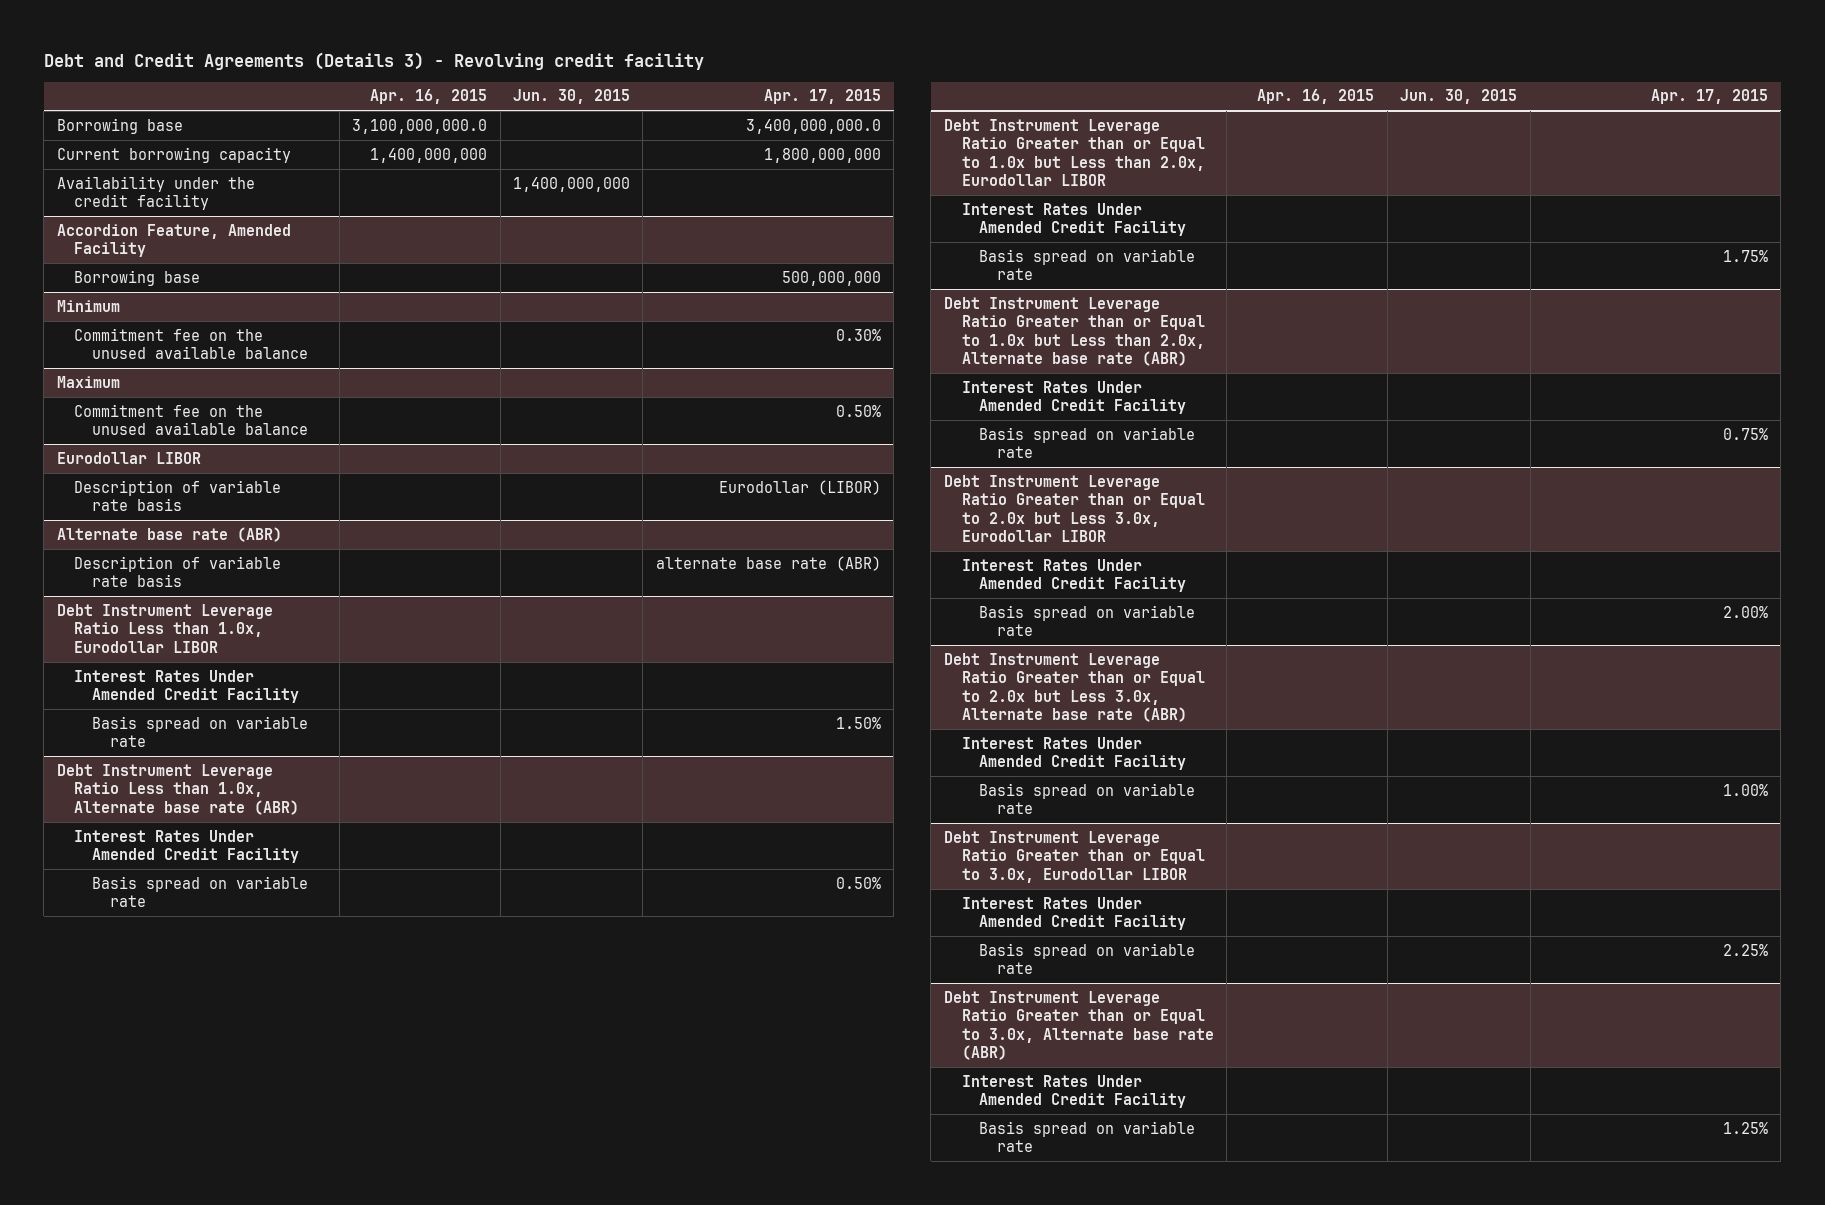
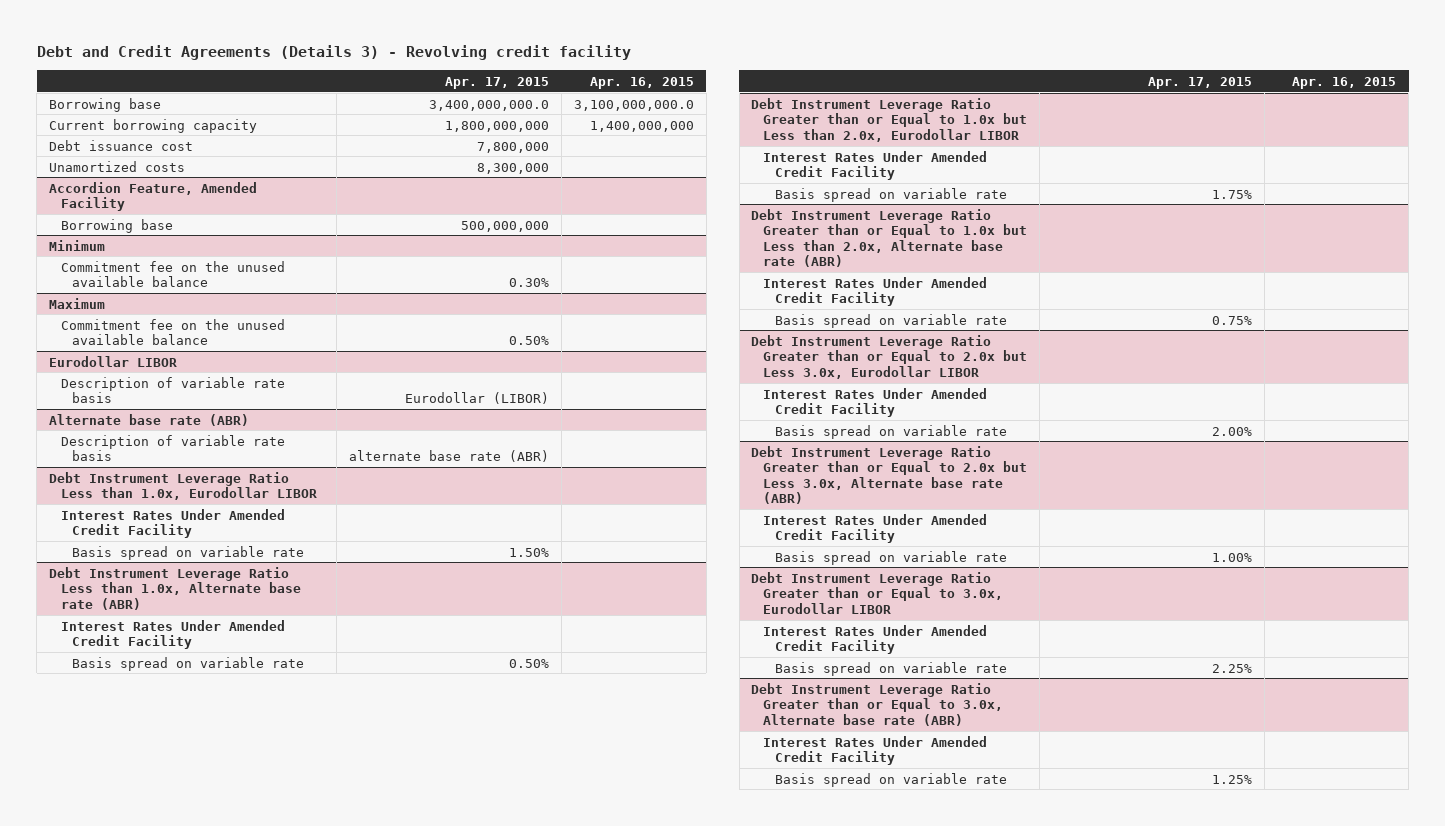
- | Apr. 16, 2015 | Jun. 30, 2015 | Apr. 17, 2015
+ | Apr. 17, 2015 | Apr. 16, 2015
- Availability under the credit facility | | 1,400,000,000 |
+ Debt issuance cost | 7,800,000 |
+ Unamortized costs | 8,300,000 |

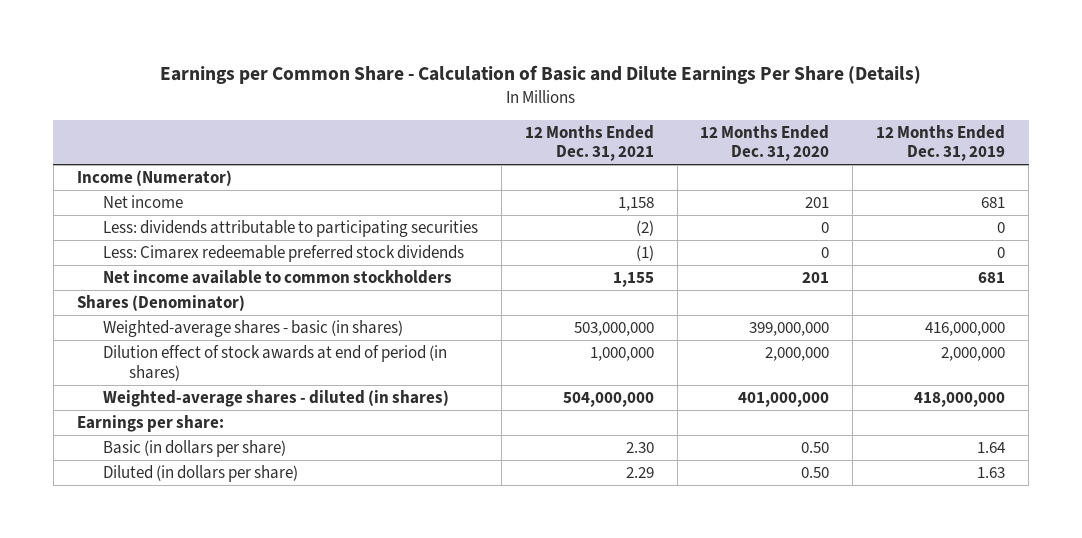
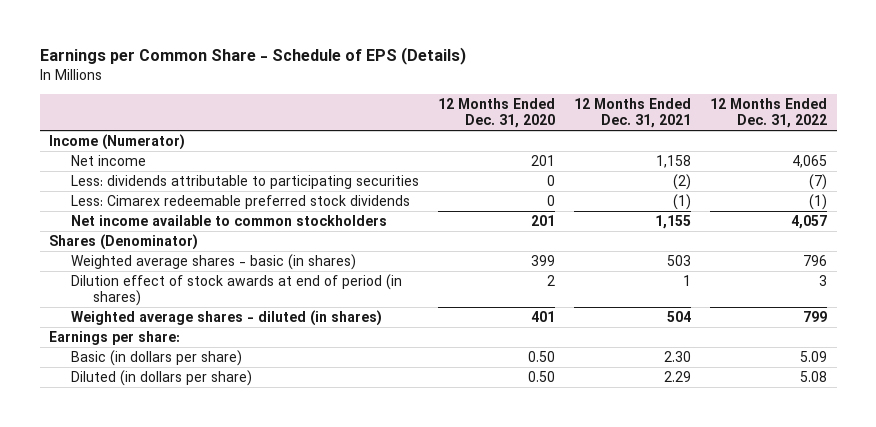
- Earnings per Common Share - Calculation of Basic and Dilute Earnings Per Share (Details)
+ Earnings per Common Share - Schedule of EPS (Details)
- | 12 Months Ended Dec. 31, 2021 | 12 Months Ended Dec. 31, 2020 | 12 Months Ended Dec. 31, 2019
+ | 12 Months Ended Dec. 31, 2020 | 12 Months Ended Dec. 31, 2021 | 12 Months Ended Dec. 31, 2022
- Weighted-average shares - basic (in shares) | 503,000,000 | 399,000,000 | 416,000,000
- Dilution effect of stock awards at end of period (in shares) | 1,000,000 | 2,000,000 | 2,000,000
- Weighted-average shares - diluted (in shares) | 504,000,000 | 401,000,000 | 418,000,000
+ Weighted average shares - basic (in shares) | 399 | 503 | 796
+ Dilution effect of stock awards at end of period (in shares) | 2 | 1 | 3
+ Weighted average shares - diluted (in shares) | 401 | 504 | 799

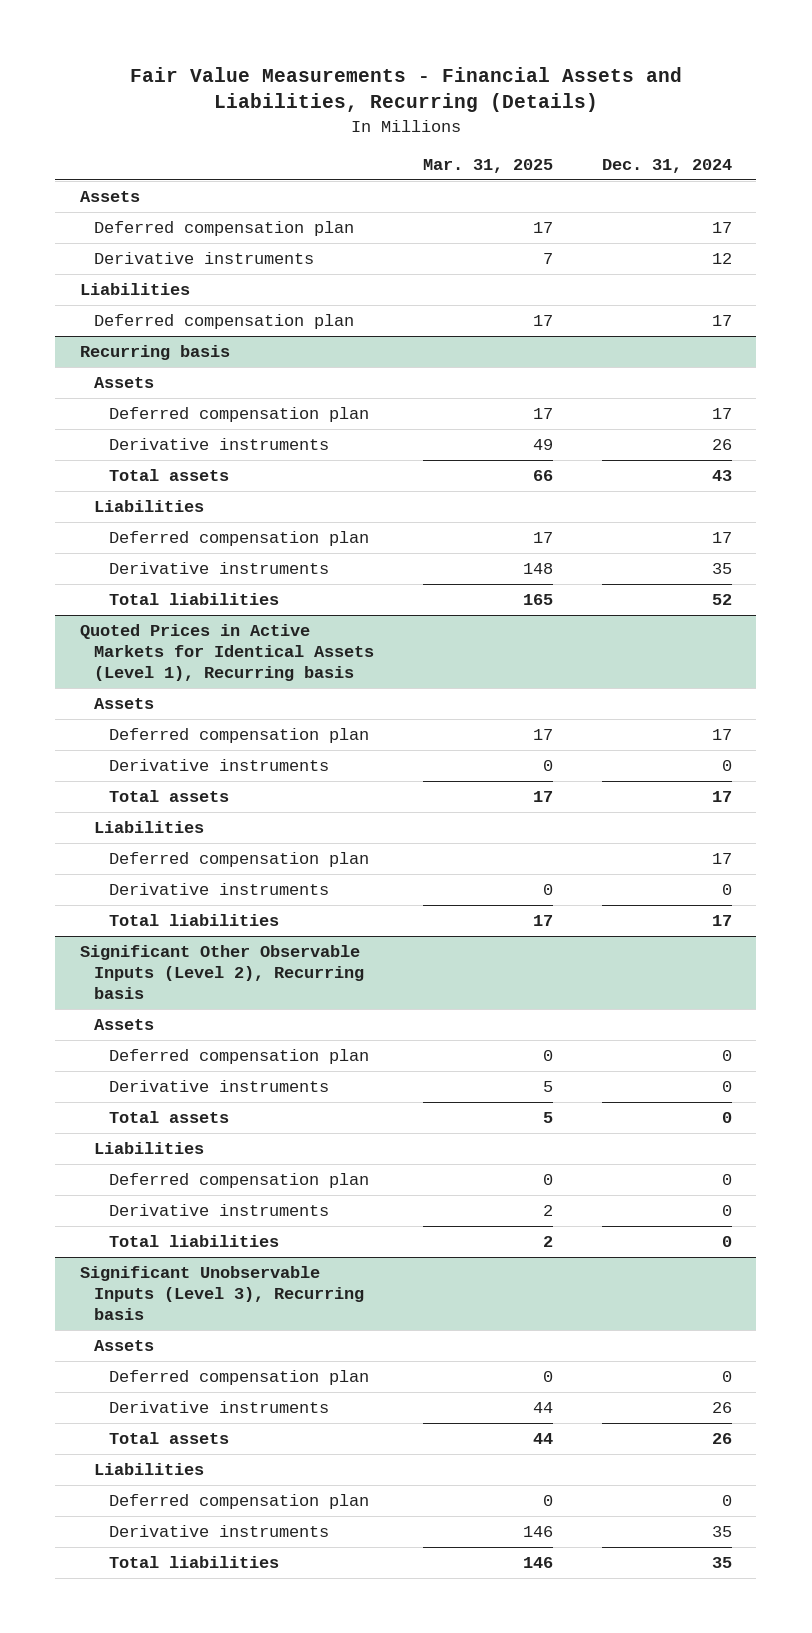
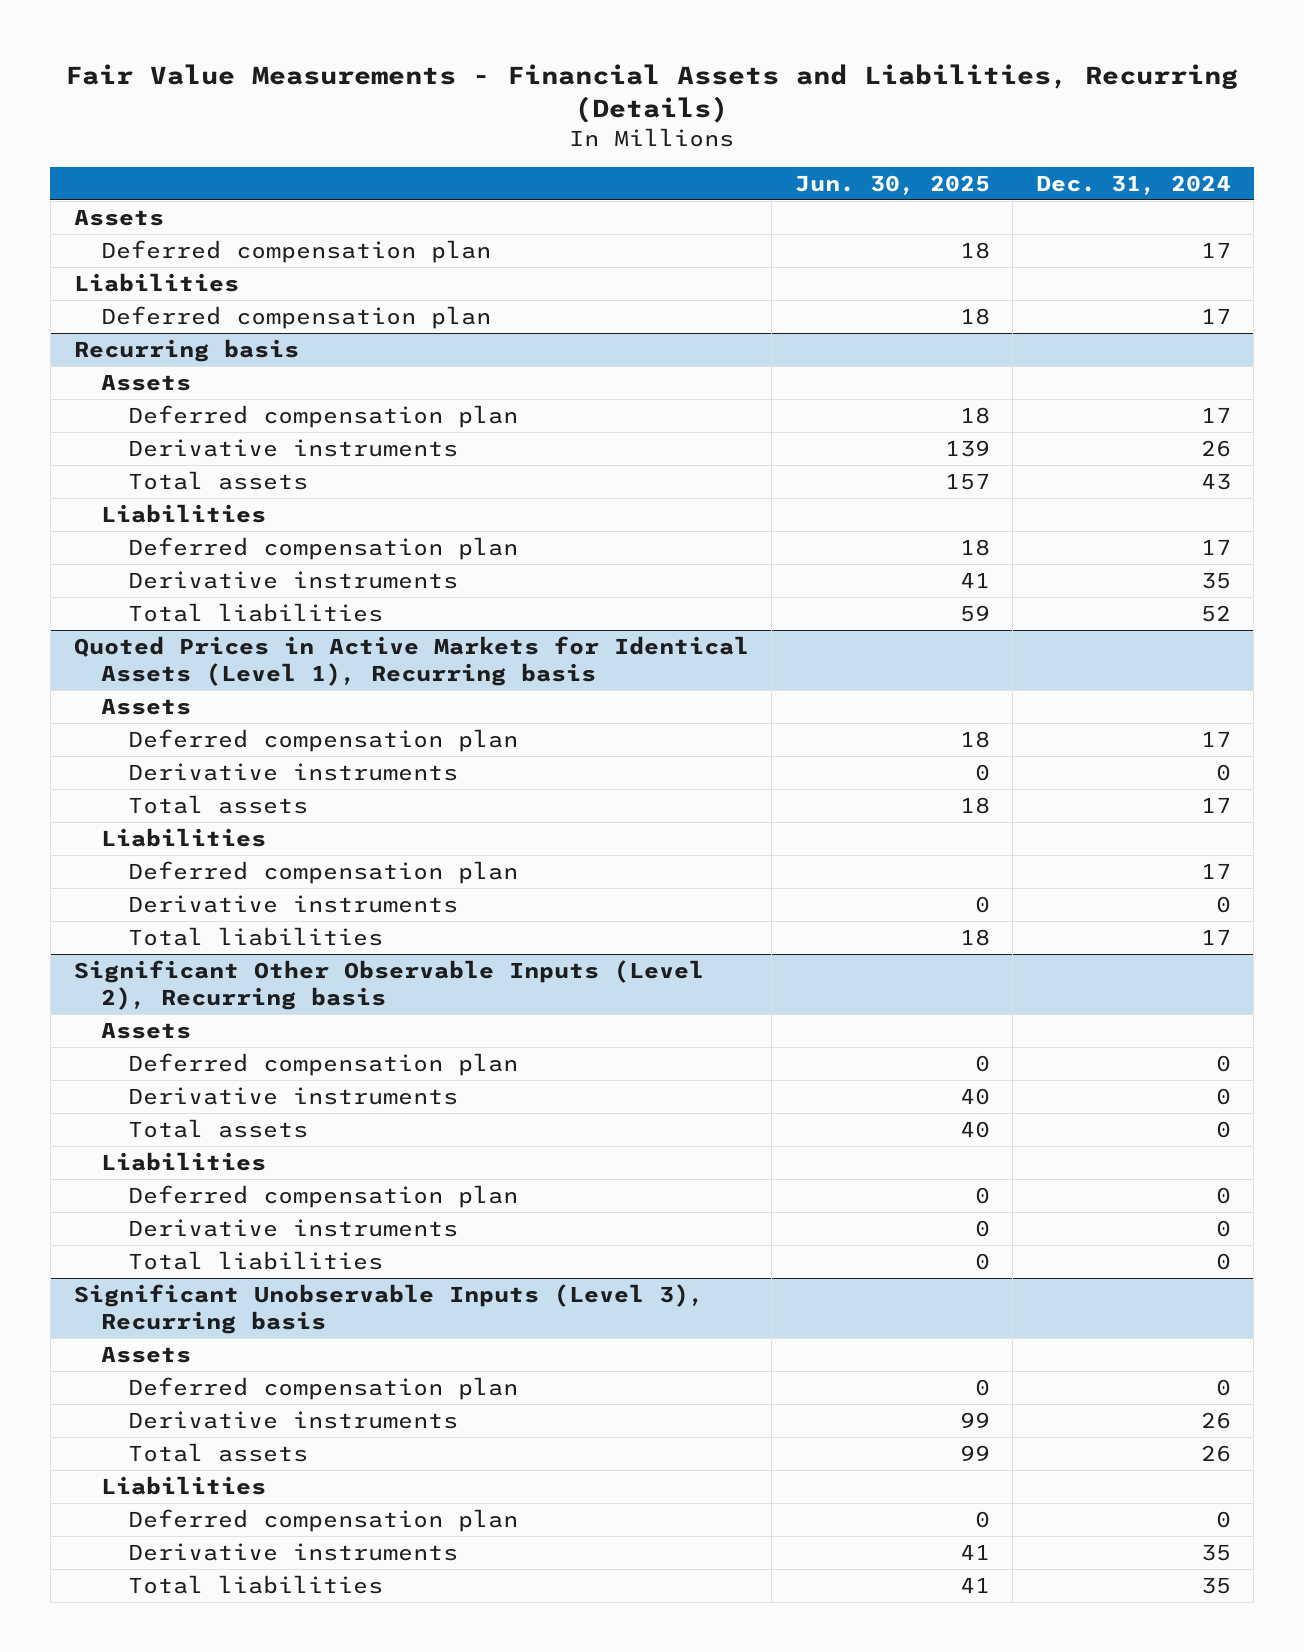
- | Mar. 31, 2025 | Dec. 31, 2024
+ | Jun. 30, 2025 | Dec. 31, 2024
- Derivative instruments | 7 | 12

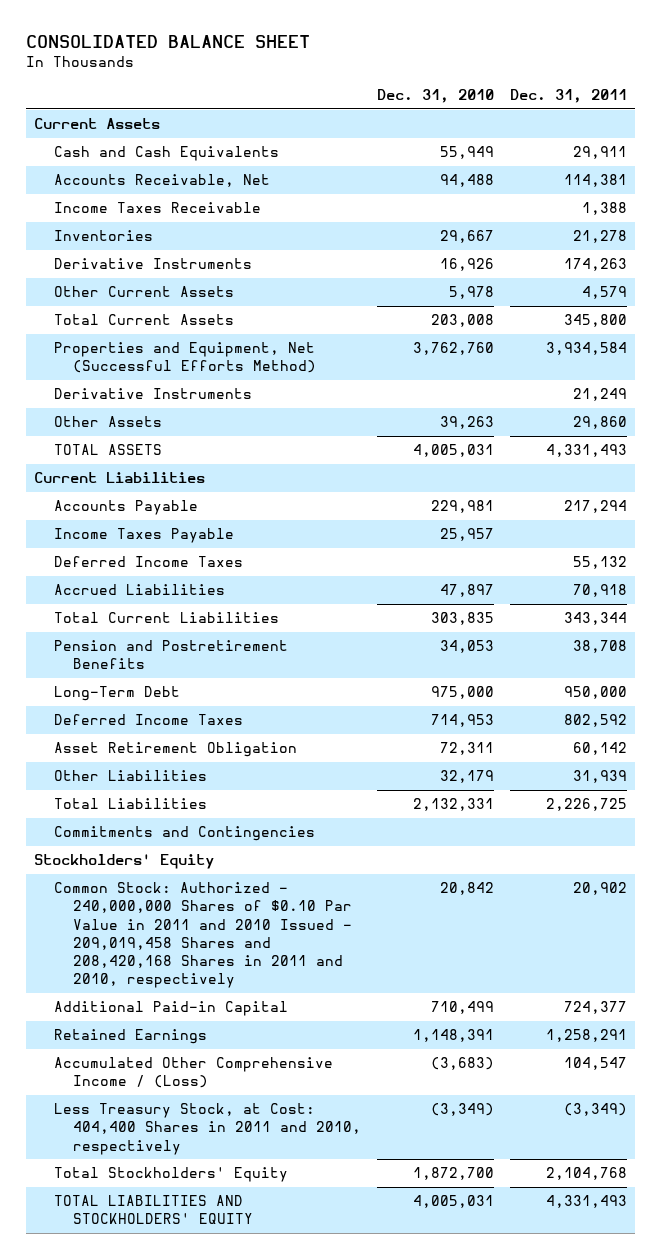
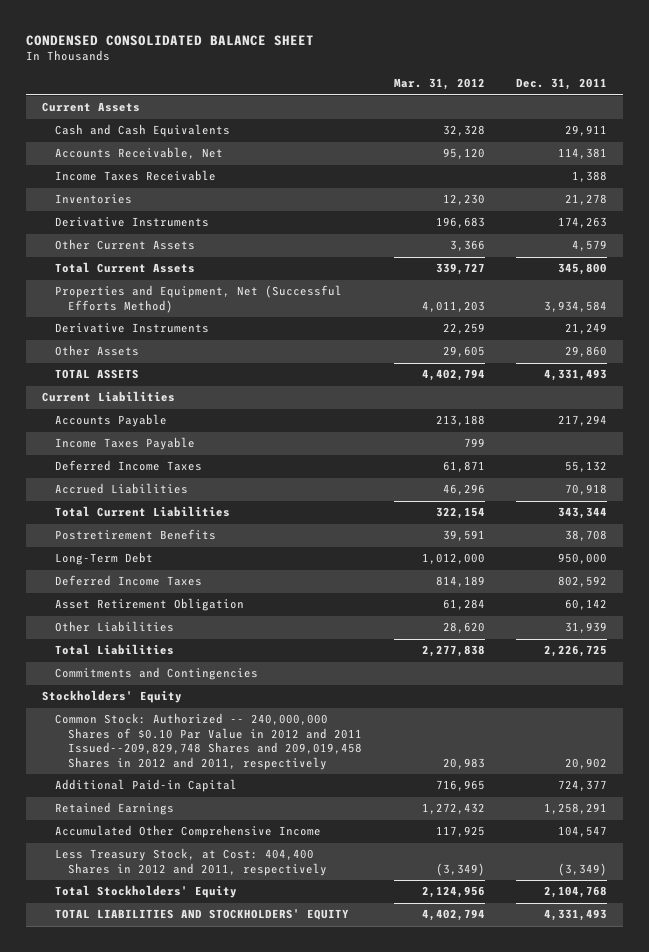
- CONSOLIDATED BALANCE SHEET
+ CONDENSED CONSOLIDATED BALANCE SHEET
- | Dec. 31, 2010 | Dec. 31, 2011
+ | Mar. 31, 2012 | Dec. 31, 2011
- Pension and Postretirement Benefits | 34,053 | 38,708
+ Postretirement Benefits | 39,591 | 38,708
- Common Stock: Authorized - 240,000,000 Shares of $0.10 Par Value in 2011 and 2010 Issued - 209,019,458 Shares and 208,420,168 Shares in 2011 and 2010, respectively | 20,842 | 20,902
+ Common Stock: Authorized -- 240,000,000 Shares of $0.10 Par Value in 2012 and 2011 Issued--209,829,748 Shares and 209,019,458 Shares in 2012 and 2011, respectively | 20,983 | 20,902
- Accumulated Other Comprehensive Income / (Loss) | (3,683) | 104,547
- Less Treasury Stock, at Cost: 404,400 Shares in 2011 and 2010, respectively | (3,349) | (3,349)
+ Accumulated Other Comprehensive Income | 117,925 | 104,547
+ Less Treasury Stock, at Cost: 404,400 Shares in 2012 and 2011, respectively | (3,349) | (3,349)

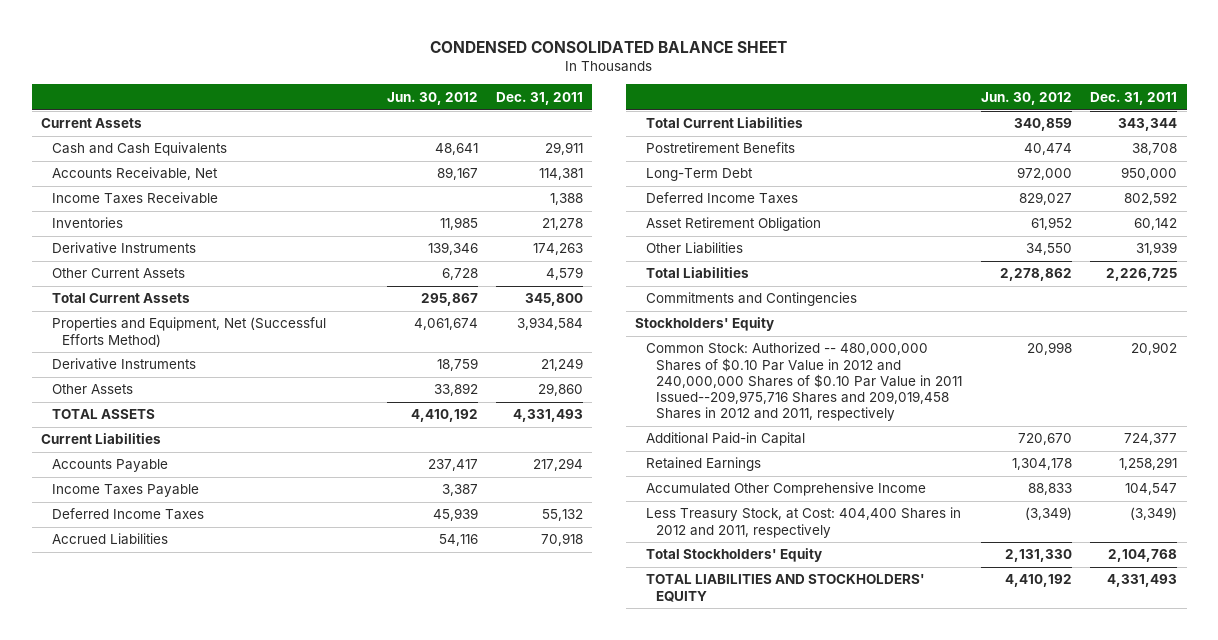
- | Mar. 31, 2012 | Dec. 31, 2011
+ | Jun. 30, 2012 | Dec. 31, 2011
- Common Stock: Authorized -- 240,000,000 Shares of $0.10 Par Value in 2012 and 2011 Issued--209,829,748 Shares and 209,019,458 Shares in 2012 and 2011, respectively | 20,983 | 20,902
+ Common Stock: Authorized -- 480,000,000 Shares of $0.10 Par Value in 2012 and 240,000,000 Shares of $0.10 Par Value in 2011 Issued--209,975,716 Shares and 209,019,458 Shares in 2012 and 2011, respectively | 20,998 | 20,902

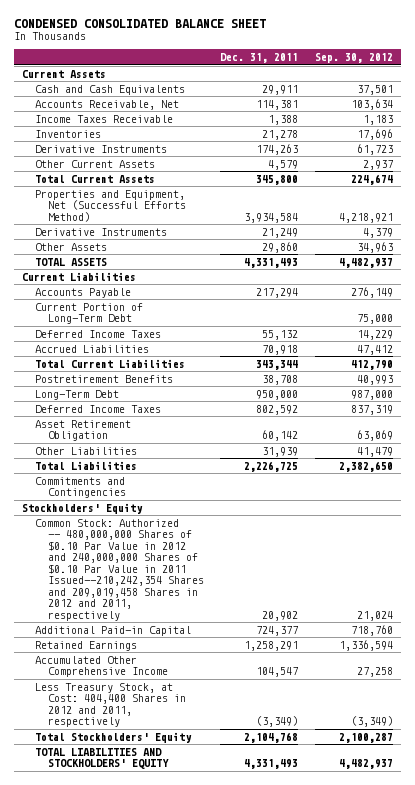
- | Jun. 30, 2012 | Dec. 31, 2011
+ | Dec. 31, 2011 | Sep. 30, 2012
- Income Taxes Payable | 3,387 |
+ Current Portion of Long-Term Debt | | 75,000
- Common Stock: Authorized -- 480,000,000 Shares of $0.10 Par Value in 2012 and 240,000,000 Shares of $0.10 Par Value in 2011 Issued--209,975,716 Shares and 209,019,458 Shares in 2012 and 2011, respectively | 20,998 | 20,902
+ Common Stock: Authorized -- 480,000,000 Shares of $0.10 Par Value in 2012 and 240,000,000 Shares of $0.10 Par Value in 2011 Issued--210,242,354 Shares and 209,019,458 Shares in 2012 and 2011, respectively | 20,902 | 21,024

